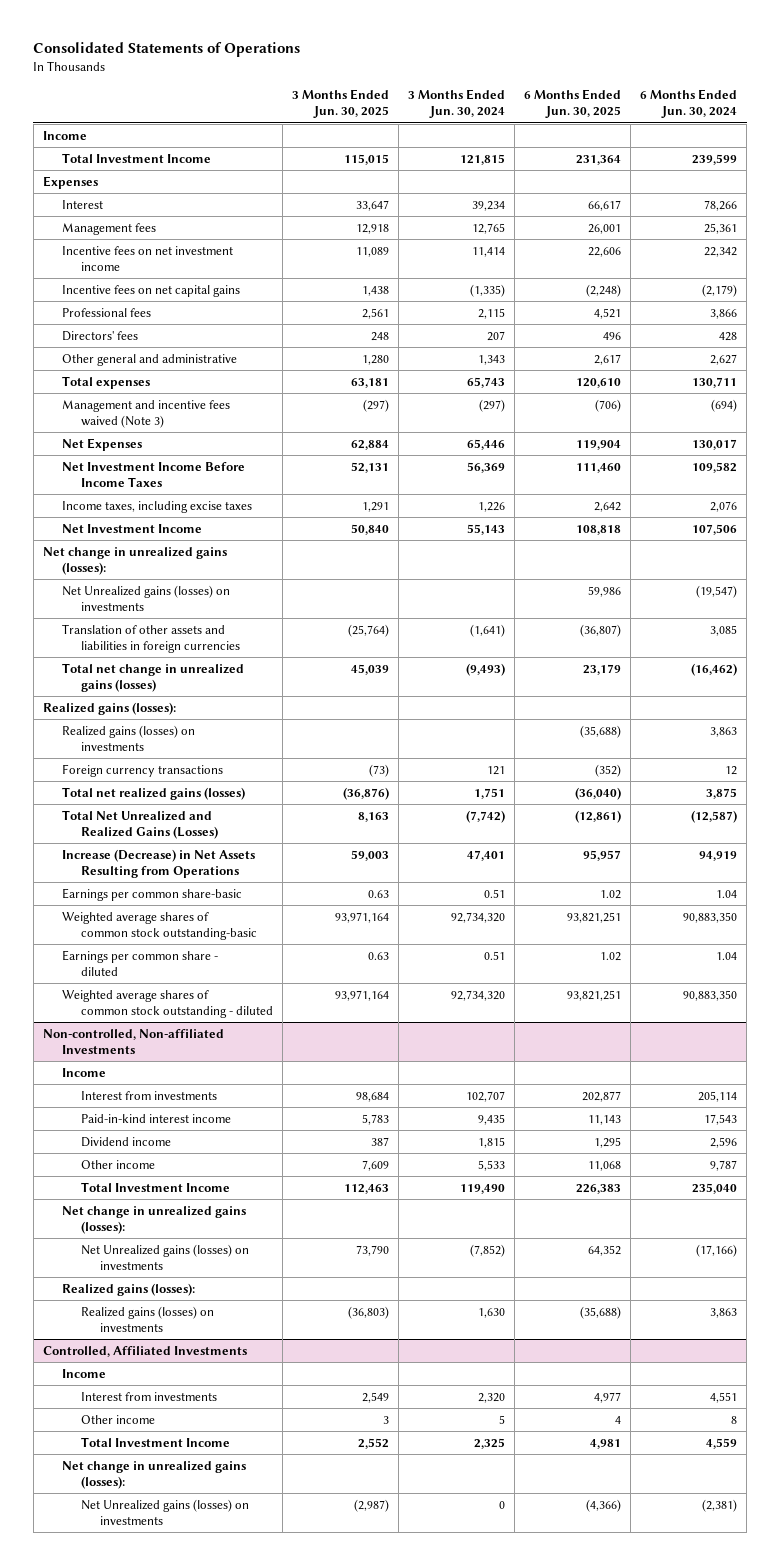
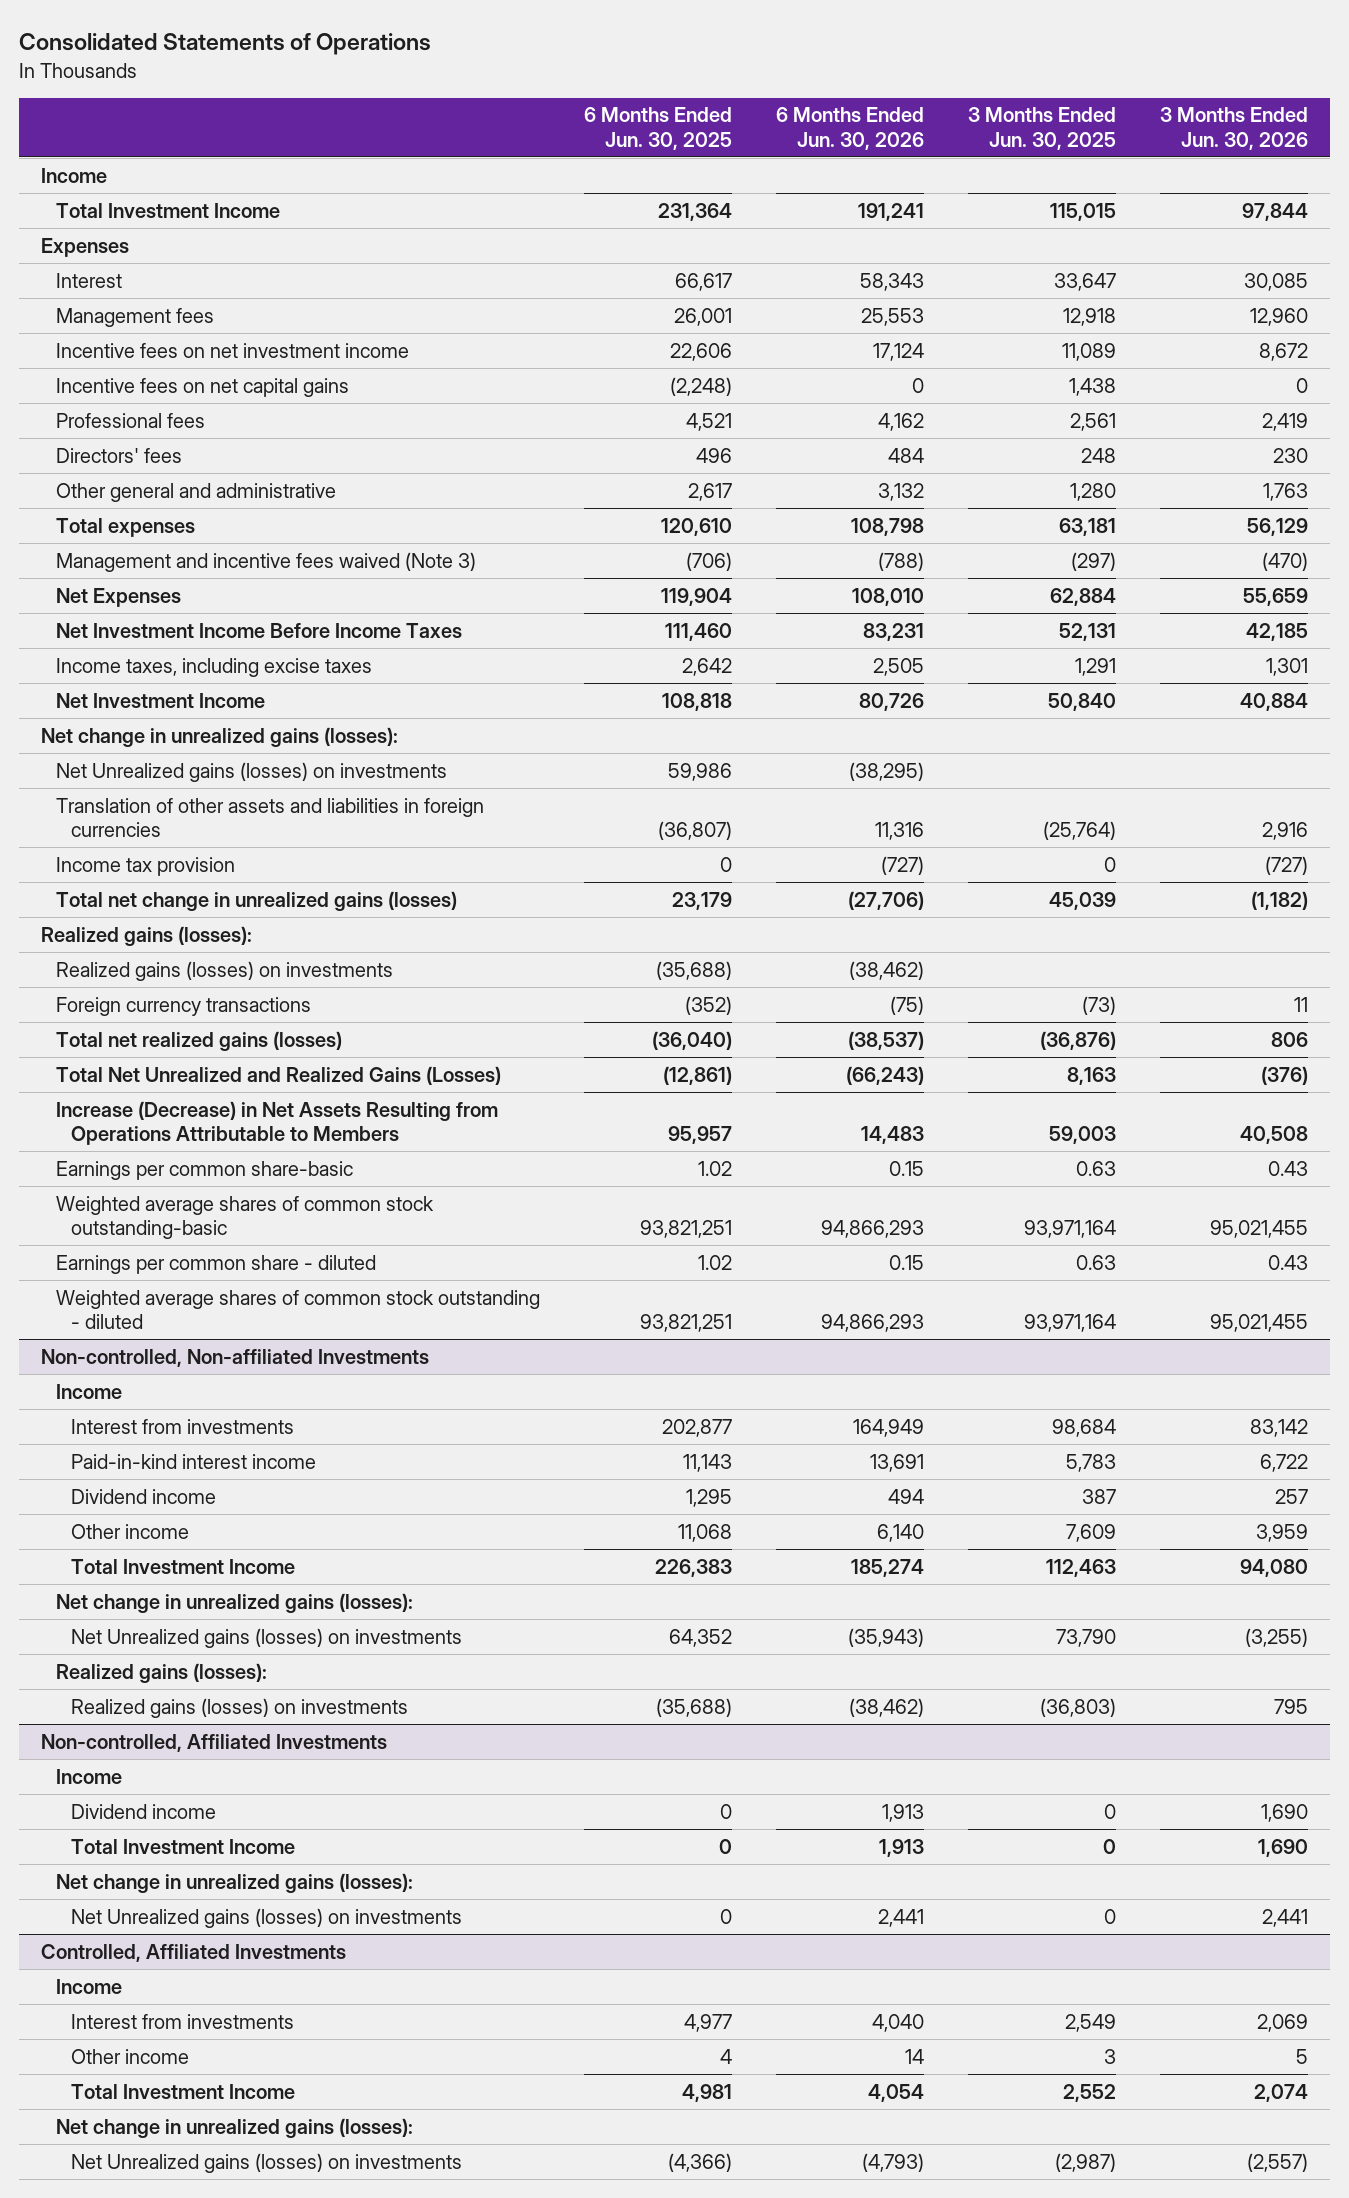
- | 3 Months Ended Jun. 30, 2025 | 3 Months Ended Jun. 30, 2024 | 6 Months Ended Jun. 30, 2025 | 6 Months Ended Jun. 30, 2024
+ | 6 Months Ended Jun. 30, 2025 | 6 Months Ended Jun. 30, 2026 | 3 Months Ended Jun. 30, 2025 | 3 Months Ended Jun. 30, 2026
+ Income tax provision | 0 | (727) | 0 | (727)
- Increase (Decrease) in Net Assets Resulting from Operations | 59,003 | 47,401 | 95,957 | 94,919
+ Increase (Decrease) in Net Assets Resulting from Operations Attributable to Members | 95,957 | 14,483 | 59,003 | 40,508
+ Non-controlled, Affiliated Investments
+ Income
+ Dividend income | 0 | 1,913 | 0 | 1,690
+ Total Investment Income | 0 | 1,913 | 0 | 1,690
+ Net change in unrealized gains (losses):
+ Net Unrealized gains (losses) on investments | 0 | 2,441 | 0 | 2,441

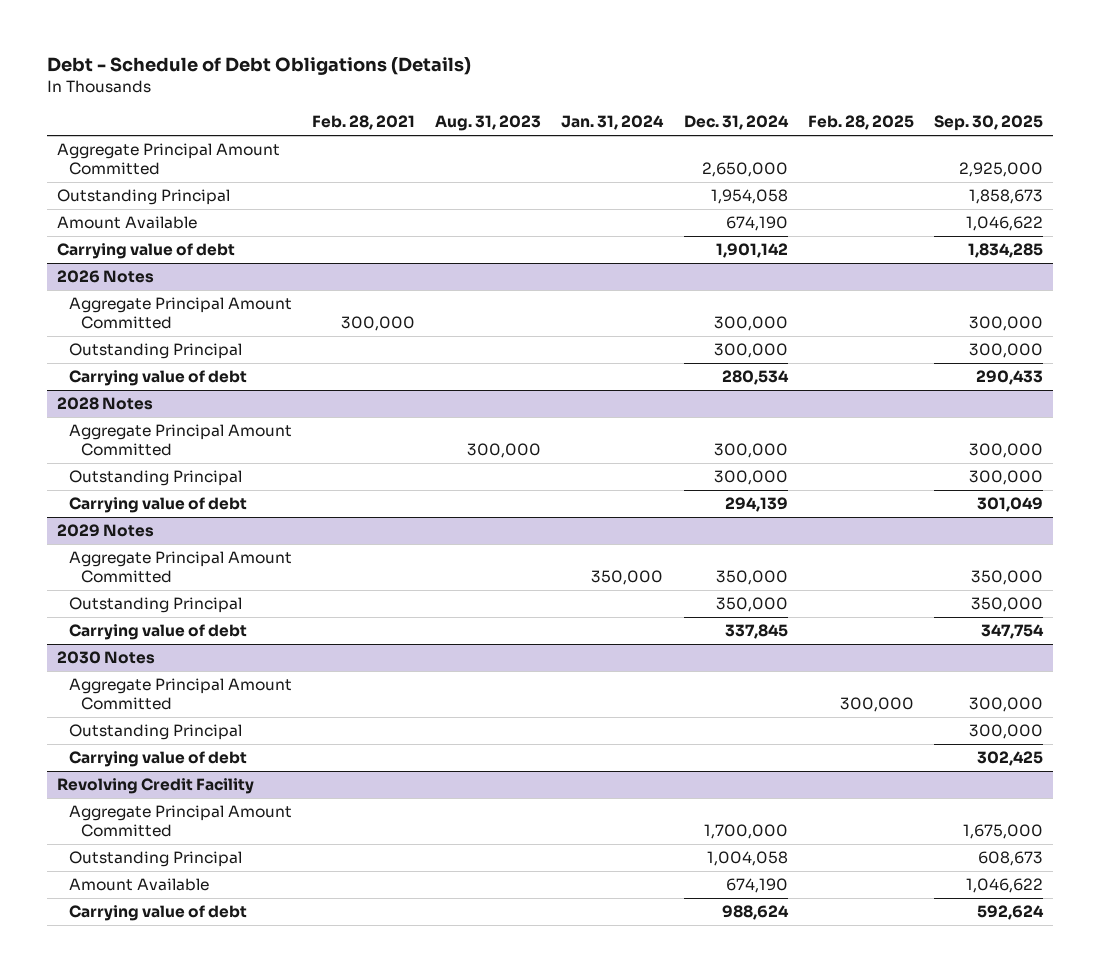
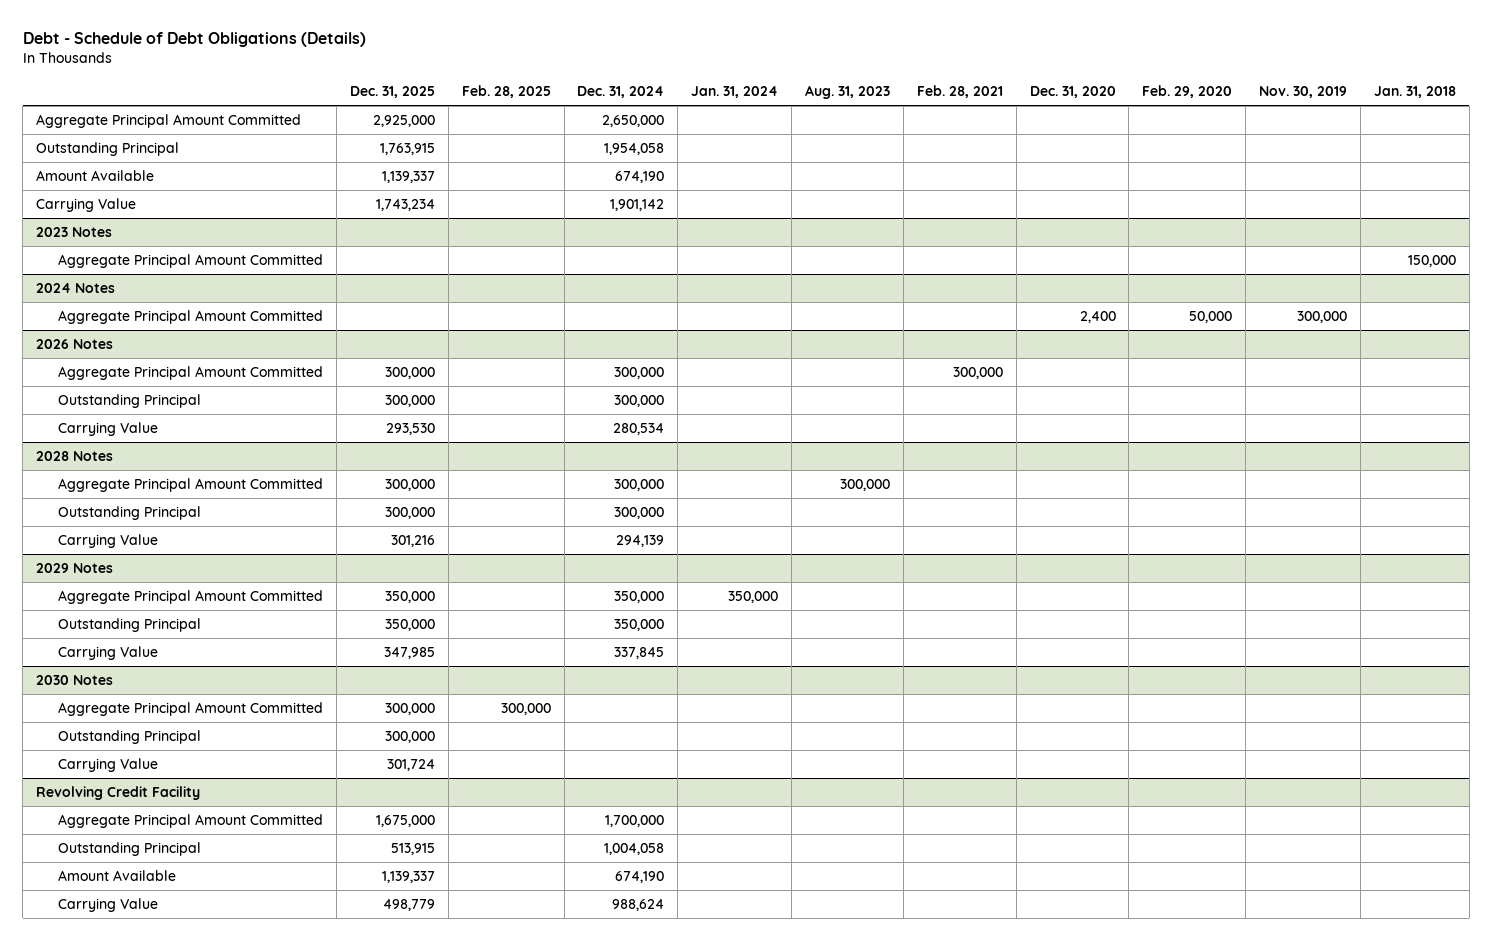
- | Feb. 28, 2021 | Aug. 31, 2023 | Jan. 31, 2024 | Dec. 31, 2024 | Feb. 28, 2025 | Sep. 30, 2025
+ | Dec. 31, 2025 | Feb. 28, 2025 | Dec. 31, 2024 | Jan. 31, 2024 | Aug. 31, 2023 | Feb. 28, 2021 | Dec. 31, 2020 | Feb. 29, 2020 | Nov. 30, 2019 | Jan. 31, 2018
- Carrying value of debt | | | | 1,901,142 | | 1,834,285
+ Carrying Value | 1,743,234 | | 1,901,142 | | | | | | |
+ 2023 Notes
+ Aggregate Principal Amount Committed | | | | | | | | | | 150,000
+ 2024 Notes
+ Aggregate Principal Amount Committed | | | | | | | 2,400 | 50,000 | 300,000 |
@ 2026 Notes
- Carrying value of debt | | | | 280,534 | | 290,433
+ Carrying Value | 293,530 | | 280,534 | | | | | | |
@ 2028 Notes
- Carrying value of debt | | | | 294,139 | | 301,049
+ Carrying Value | 301,216 | | 294,139 | | | | | | |
@ 2029 Notes
- Carrying value of debt | | | | 337,845 | | 347,754
+ Carrying Value | 347,985 | | 337,845 | | | | | | |
@ 2030 Notes
- Carrying value of debt | | | | | | 302,425
+ Carrying Value | 301,724 | | | | | | | | |
@ Revolving Credit Facility
- Carrying value of debt | | | | 988,624 | | 592,624
+ Carrying Value | 498,779 | | 988,624 | | | | | | |

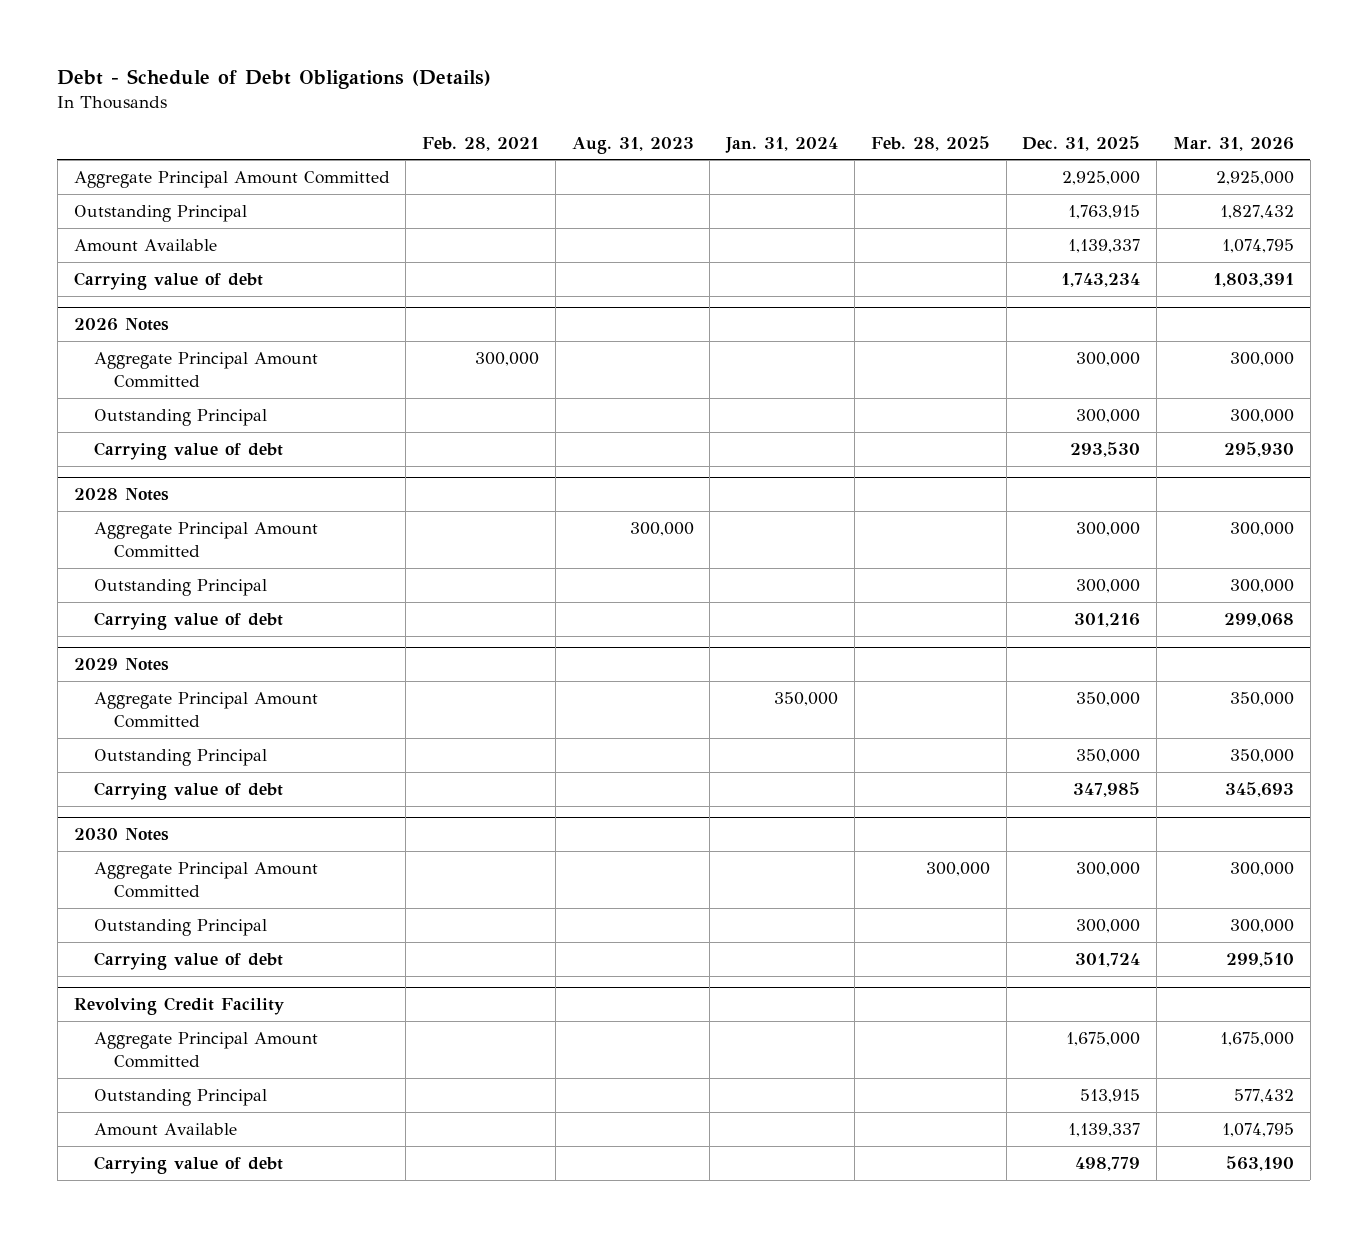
- | Dec. 31, 2025 | Feb. 28, 2025 | Dec. 31, 2024 | Jan. 31, 2024 | Aug. 31, 2023 | Feb. 28, 2021 | Dec. 31, 2020 | Feb. 29, 2020 | Nov. 30, 2019 | Jan. 31, 2018
+ | Feb. 28, 2021 | Aug. 31, 2023 | Jan. 31, 2024 | Feb. 28, 2025 | Dec. 31, 2025 | Mar. 31, 2026
- Carrying Value | 1,743,234 | | 1,901,142 | | | | | | |
- 2023 Notes
- Aggregate Principal Amount Committed | | | | | | | | | | 150,000
- 2024 Notes
- Aggregate Principal Amount Committed | | | | | | | 2,400 | 50,000 | 300,000 |
+ Carrying value of debt | | | | | 1,743,234 | 1,803,391
@ 2026 Notes
- Carrying Value | 293,530 | | 280,534 | | | | | | |
+ Carrying value of debt | | | | | 293,530 | 295,930
@ 2028 Notes
- Carrying Value | 301,216 | | 294,139 | | | | | | |
+ Carrying value of debt | | | | | 301,216 | 299,068
@ 2029 Notes
- Carrying Value | 347,985 | | 337,845 | | | | | | |
+ Carrying value of debt | | | | | 347,985 | 345,693
@ 2030 Notes
- Carrying Value | 301,724 | | | | | | | | |
+ Carrying value of debt | | | | | 301,724 | 299,510
@ Revolving Credit Facility
- Carrying Value | 498,779 | | 988,624 | | | | | | |
+ Carrying value of debt | | | | | 498,779 | 563,190

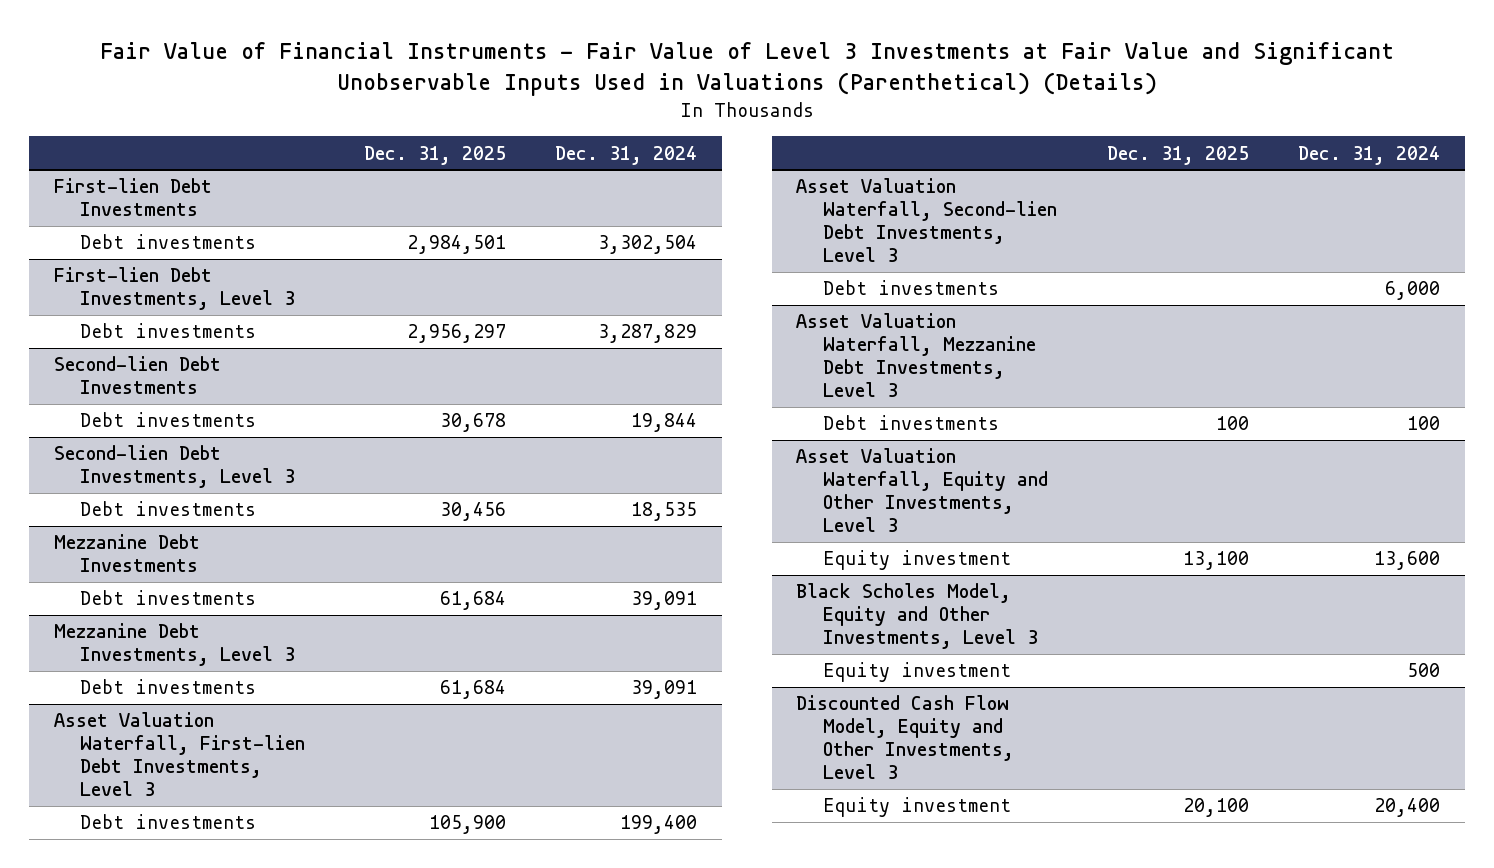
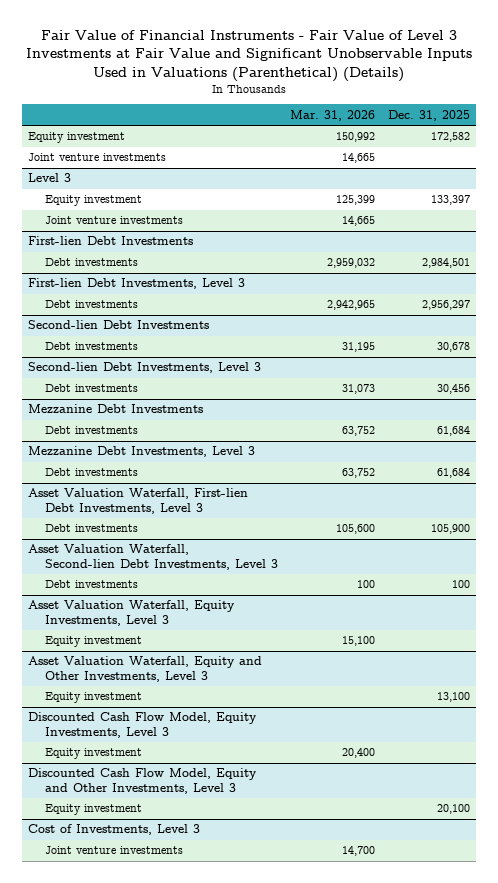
- | Dec. 31, 2025 | Dec. 31, 2024
+ | Mar. 31, 2026 | Dec. 31, 2025
+ Equity investment | 150,992 | 172,582
+ Joint venture investments | 14,665 |
+ Level 3
+ Equity investment | 125,399 | 133,397
+ Joint venture investments | 14,665 |
@ Asset Valuation Waterfall, Second-lien Debt Investments, Level 3
- Debt investments | | 6,000
- Asset Valuation Waterfall, Mezzanine Debt Investments, Level 3
+ Asset Valuation Waterfall, Equity Investments, Level 3
+ Equity investment | 15,100 |
- Black Scholes Model, Equity and Other Investments, Level 3
+ Discounted Cash Flow Model, Equity Investments, Level 3
+ Cost of Investments, Level 3
+ Joint venture investments | 14,700 |

